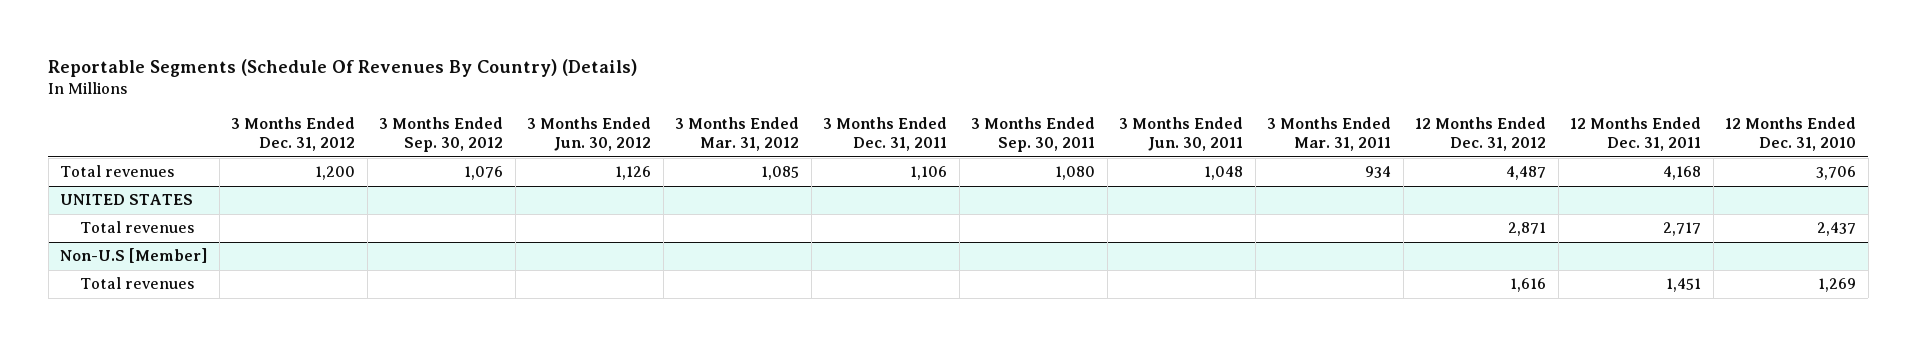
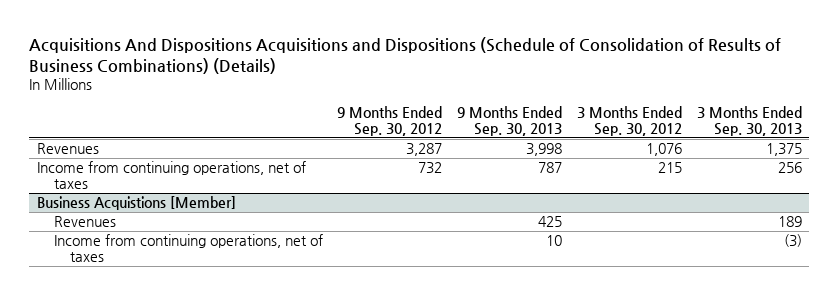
- Reportable Segments (Schedule Of Revenues By Country) (Details)
+ Acquisitions And Dispositions Acquisitions and Dispositions (Schedule of Consolidation of Results of Business Combinations) (Details)
- | 3 Months Ended Dec. 31, 2012 | 3 Months Ended Sep. 30, 2012 | 3 Months Ended Jun. 30, 2012 | 3 Months Ended Mar. 31, 2012 | 3 Months Ended Dec. 31, 2011 | 3 Months Ended Sep. 30, 2011 | 3 Months Ended Jun. 30, 2011 | 3 Months Ended Mar. 31, 2011 | 12 Months Ended Dec. 31, 2012 | 12 Months Ended Dec. 31, 2011 | 12 Months Ended Dec. 31, 2010
+ | 9 Months Ended Sep. 30, 2012 | 9 Months Ended Sep. 30, 2013 | 3 Months Ended Sep. 30, 2012 | 3 Months Ended Sep. 30, 2013
- Total revenues | 1,200 | 1,076 | 1,126 | 1,085 | 1,106 | 1,080 | 1,048 | 934 | 4,487 | 4,168 | 3,706
- UNITED STATES
- Total revenues | | | | | | | | | 2,871 | 2,717 | 2,437
- Non-U.S [Member]
- Total revenues | | | | | | | | | 1,616 | 1,451 | 1,269
+ Revenues | 3,287 | 3,998 | 1,076 | 1,375
+ Income from continuing operations, net of taxes | 732 | 787 | 215 | 256
+ Business Acquistions [Member]
+ Revenues | | 425 | | 189
+ Income from continuing operations, net of taxes | | 10 | | (3)

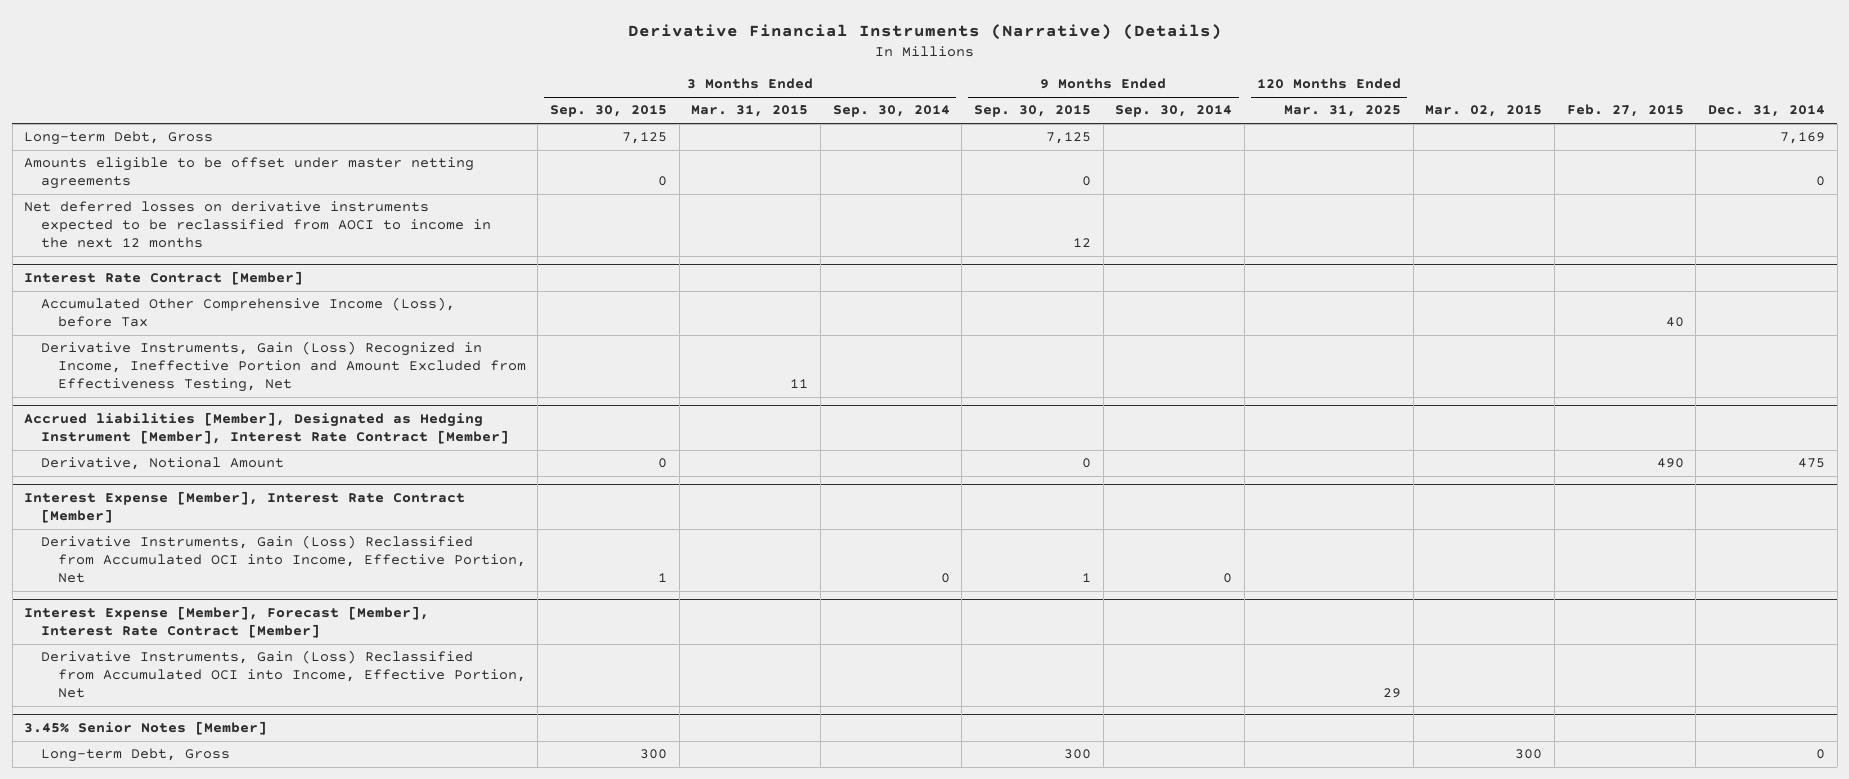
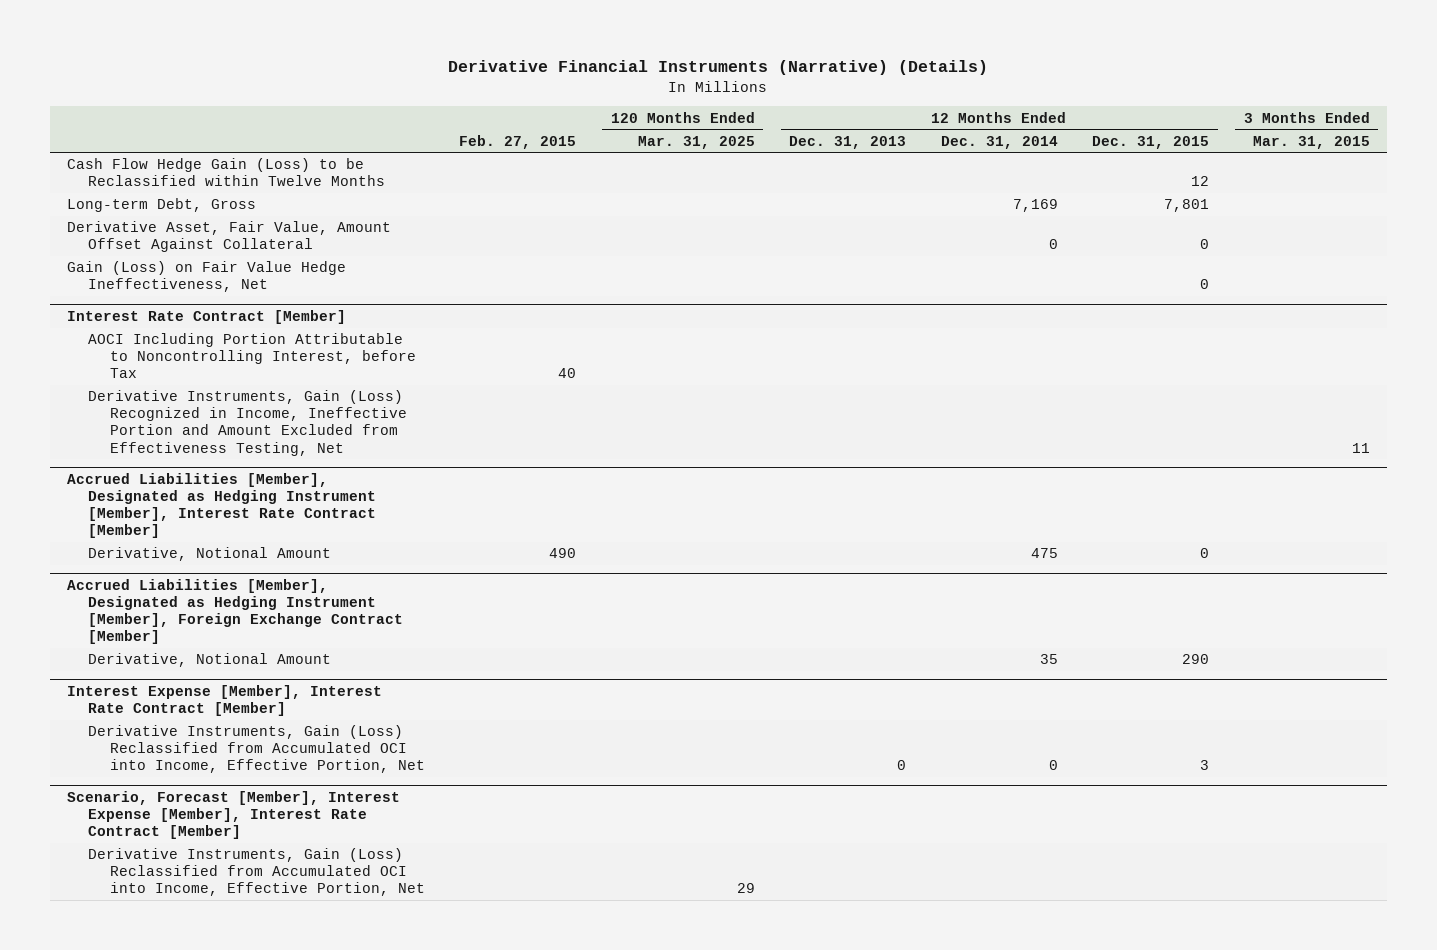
- | 3 Months Ended Sep. 30, 2015 | 3 Months Ended Mar. 31, 2015 | 3 Months Ended Sep. 30, 2014 | 9 Months Ended Sep. 30, 2015 | 9 Months Ended Sep. 30, 2014 | 120 Months Ended Mar. 31, 2025 | Mar. 02, 2015 | Feb. 27, 2015 | Dec. 31, 2014
+ | Feb. 27, 2015 | 120 Months Ended Mar. 31, 2025 | 12 Months Ended Dec. 31, 2013 | 12 Months Ended Dec. 31, 2014 | 12 Months Ended Dec. 31, 2015 | 3 Months Ended Mar. 31, 2015
+ Cash Flow Hedge Gain (Loss) to be Reclassified within Twelve Months | | | | | 12 |
- Amounts eligible to be offset under master netting agreements | 0 | | | 0 | | | | | 0
- Net deferred losses on derivative instruments expected to be reclassified from AOCI to income in the next 12 months | | | | 12 | | | | |
+ Derivative Asset, Fair Value, Amount Offset Against Collateral | | | | 0 | 0 |
+ Gain (Loss) on Fair Value Hedge Ineffectiveness, Net | | | | | 0 |
@ Interest Rate Contract [Member]
- Accumulated Other Comprehensive Income (Loss), before Tax | | | | | | | | 40 |
+ AOCI Including Portion Attributable to Noncontrolling Interest, before Tax | 40 | | | | |
- Accrued liabilities [Member], Designated as Hedging Instrument [Member], Interest Rate Contract [Member]
+ Accrued Liabilities [Member], Designated as Hedging Instrument [Member], Interest Rate Contract [Member]
+ Accrued Liabilities [Member], Designated as Hedging Instrument [Member], Foreign Exchange Contract [Member]
+ Derivative, Notional Amount | | | | 35 | 290 |
- Interest Expense [Member], Forecast [Member], Interest Rate Contract [Member]
+ Scenario, Forecast [Member], Interest Expense [Member], Interest Rate Contract [Member]
- 3.45% Senior Notes [Member]
- Long-term Debt, Gross | 300 | | | 300 | | | 300 | | 0

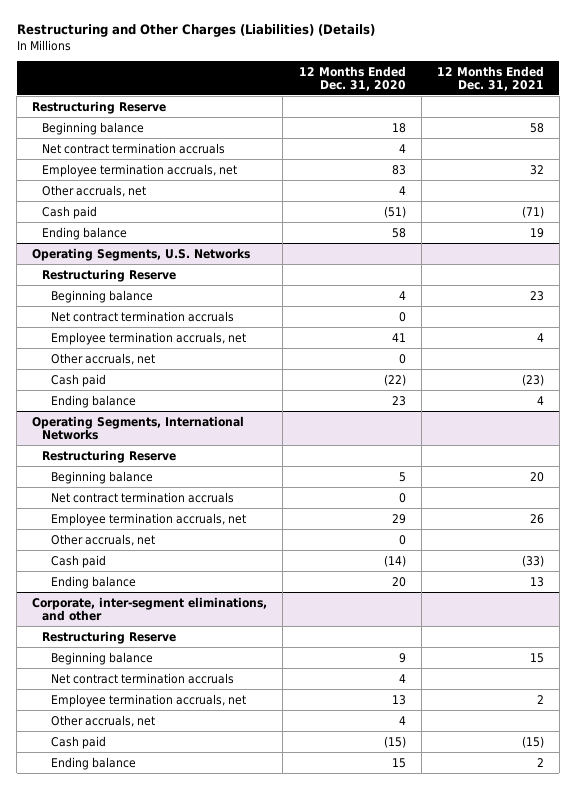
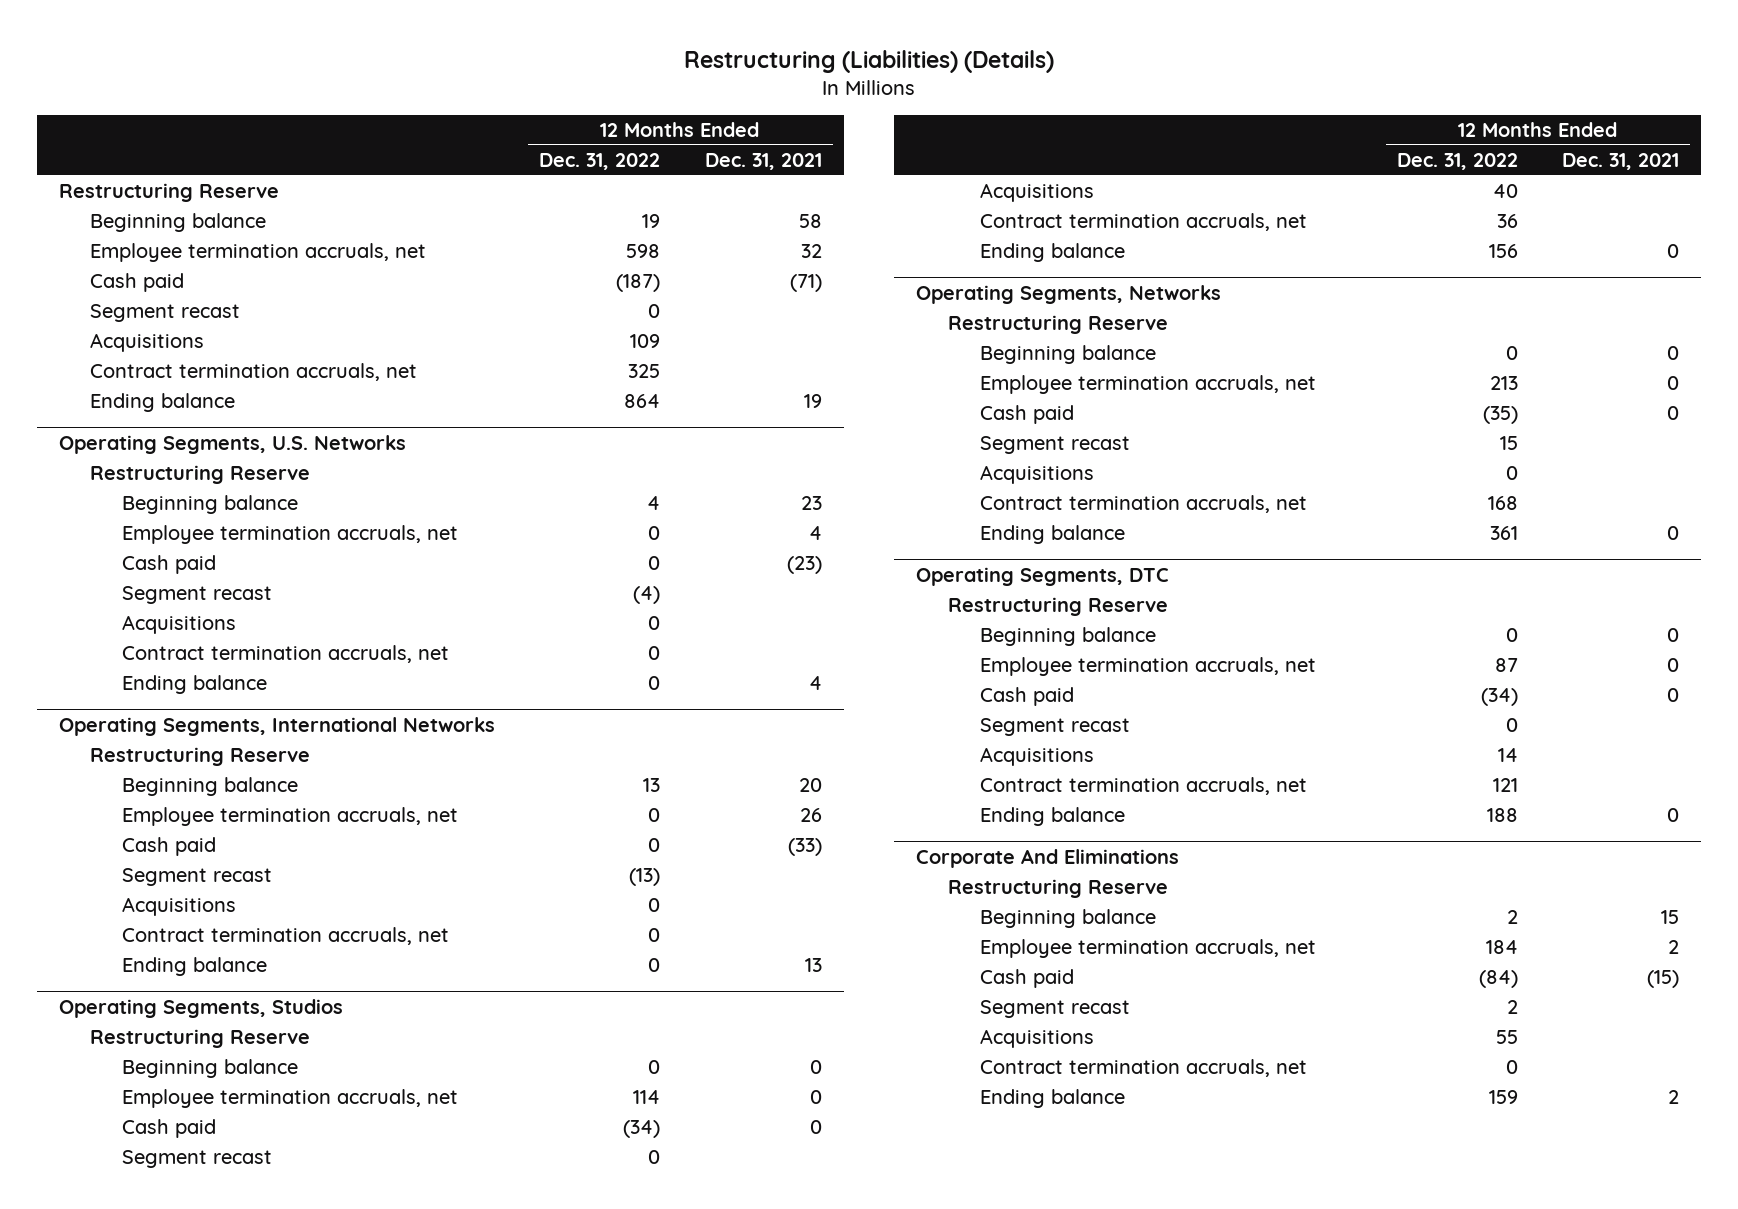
- Restructuring and Other Charges (Liabilities) (Details)
+ Restructuring (Liabilities) (Details)
- | 12 Months Ended Dec. 31, 2020 | 12 Months Ended Dec. 31, 2021
+ | 12 Months Ended Dec. 31, 2022 | 12 Months Ended Dec. 31, 2021
- Net contract termination accruals | 4 |
- Other accruals, net | 4 |
+ Segment recast | 0 |
+ Acquisitions | 109 |
+ Contract termination accruals, net | 325 |
@ Operating Segments, U.S. Networks
- Net contract termination accruals | 0 |
- Other accruals, net | 0 |
+ Segment recast | (4) |
+ Acquisitions | 0 |
+ Contract termination accruals, net | 0 |
@ Operating Segments, International Networks
- Net contract termination accruals | 0 |
- Other accruals, net | 0 |
+ Segment recast | (13) |
+ Acquisitions | 0 |
+ Contract termination accruals, net | 0 |
- Corporate, inter-segment eliminations, and other
+ Operating Segments, Studios
+ Restructuring Reserve
+ Beginning balance | 0 | 0
+ Employee termination accruals, net | 114 | 0
+ Cash paid | (34) | 0
+ Segment recast | 0 |
+ Acquisitions | 40 |
+ Contract termination accruals, net | 36 |
+ Ending balance | 156 | 0
+ Operating Segments, Networks
+ Restructuring Reserve
+ Beginning balance | 0 | 0
+ Employee termination accruals, net | 213 | 0
+ Cash paid | (35) | 0
+ Segment recast | 15 |
+ Acquisitions | 0 |
+ Contract termination accruals, net | 168 |
+ Ending balance | 361 | 0
+ Operating Segments, DTC
+ Restructuring Reserve
+ Beginning balance | 0 | 0
+ Employee termination accruals, net | 87 | 0
+ Cash paid | (34) | 0
+ Segment recast | 0 |
+ Acquisitions | 14 |
+ Contract termination accruals, net | 121 |
+ Ending balance | 188 | 0
+ Corporate And Eliminations
- Net contract termination accruals | 4 |
- Other accruals, net | 4 |
+ Segment recast | 2 |
+ Acquisitions | 55 |
+ Contract termination accruals, net | 0 |

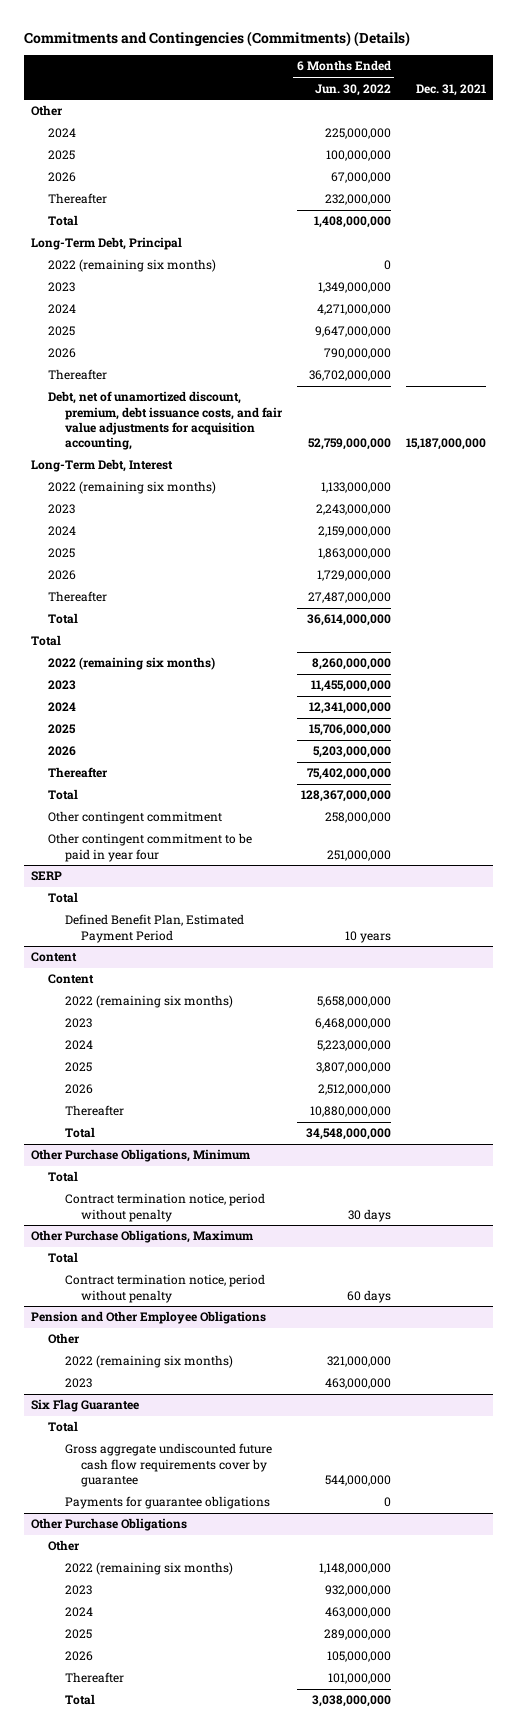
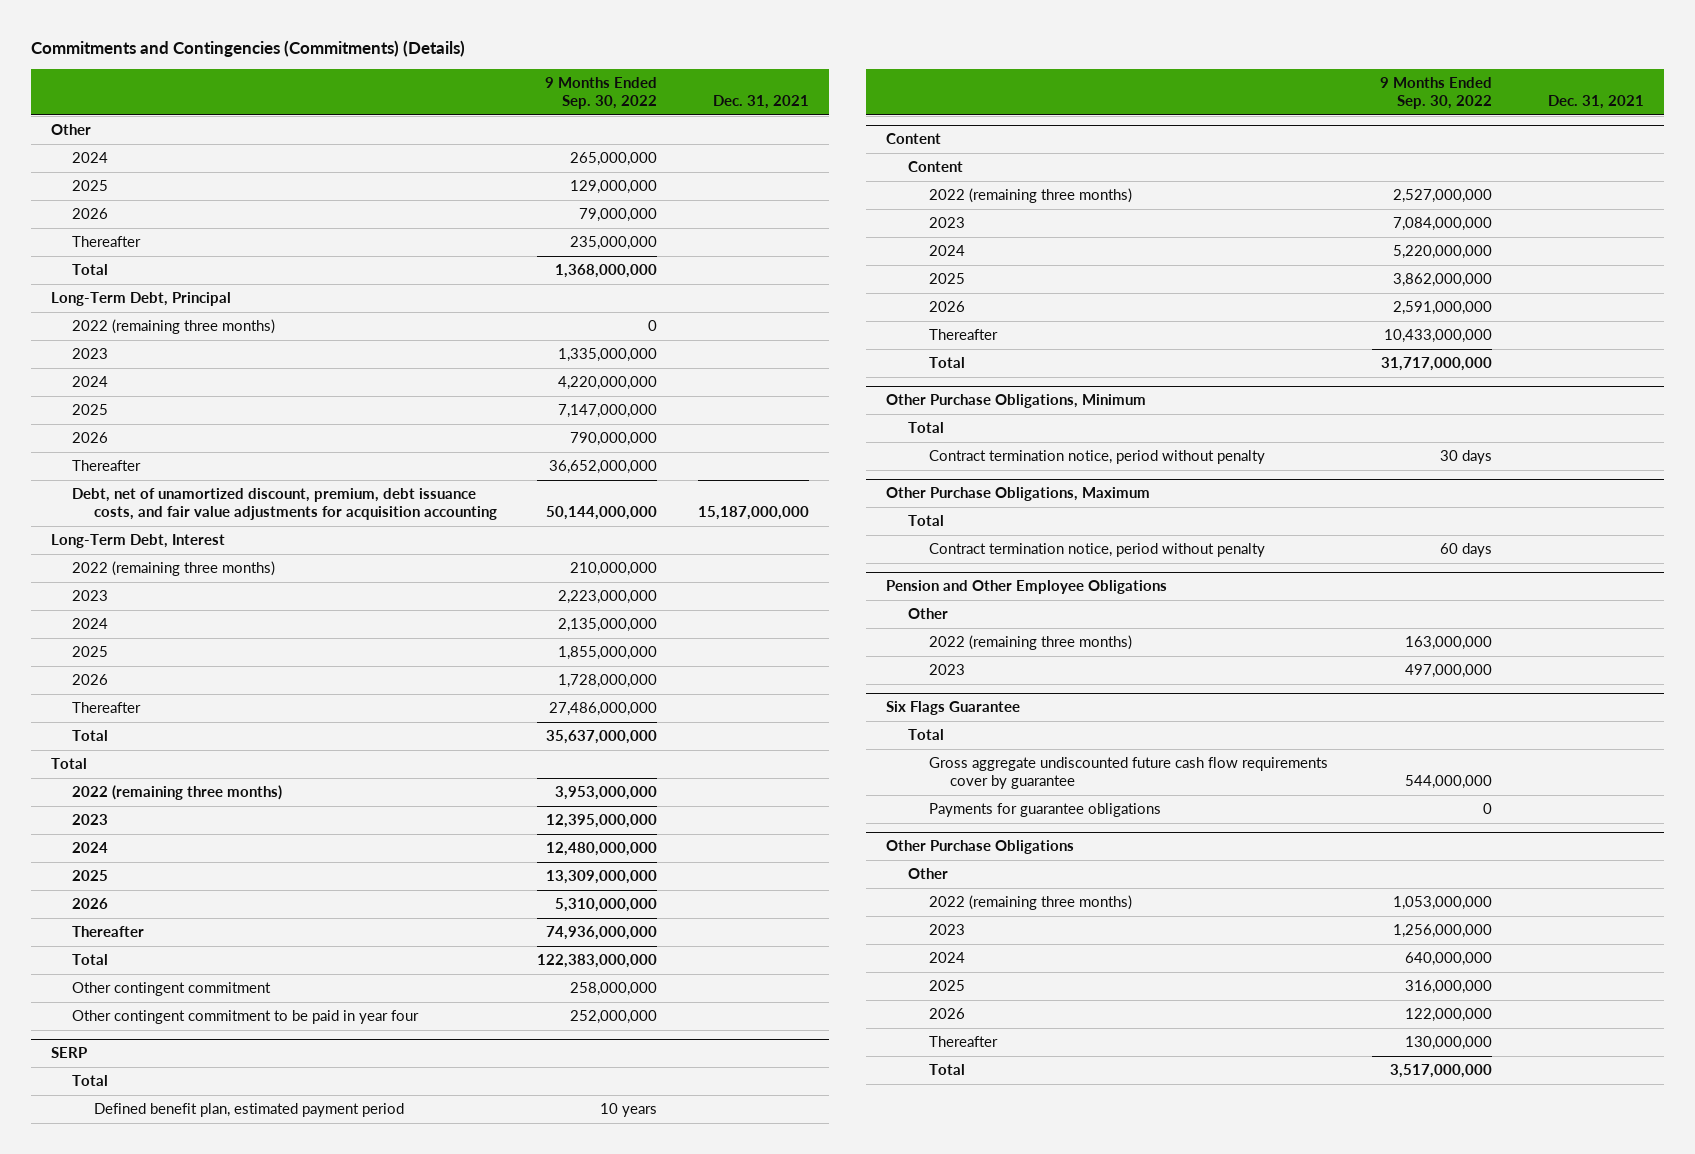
- | 6 Months Ended Jun. 30, 2022 | Dec. 31, 2021
+ | 9 Months Ended Sep. 30, 2022 | Dec. 31, 2021
- 2022 (remaining six months) | 0 |
+ 2022 (remaining three months) | 0 |
- Debt, net of unamortized discount, premium, debt issuance costs, and fair value adjustments for acquisition accounting, | 52,759,000,000 | 15,187,000,000
+ Debt, net of unamortized discount, premium, debt issuance costs, and fair value adjustments for acquisition accounting | 50,144,000,000 | 15,187,000,000
- 2022 (remaining six months) | 1,133,000,000 |
+ 2022 (remaining three months) | 210,000,000 |
- 2022 (remaining six months) | 8,260,000,000 |
+ 2022 (remaining three months) | 3,953,000,000 |
@ SERP
- Defined Benefit Plan, Estimated Payment Period | 10 years |
+ Defined benefit plan, estimated payment period | 10 years |
@ Content
- 2022 (remaining six months) | 5,658,000,000 |
+ 2022 (remaining three months) | 2,527,000,000 |
@ Pension and Other Employee Obligations
- 2022 (remaining six months) | 321,000,000 |
+ 2022 (remaining three months) | 163,000,000 |
- Six Flag Guarantee
+ Six Flags Guarantee
@ Other Purchase Obligations
- 2022 (remaining six months) | 1,148,000,000 |
+ 2022 (remaining three months) | 1,053,000,000 |

